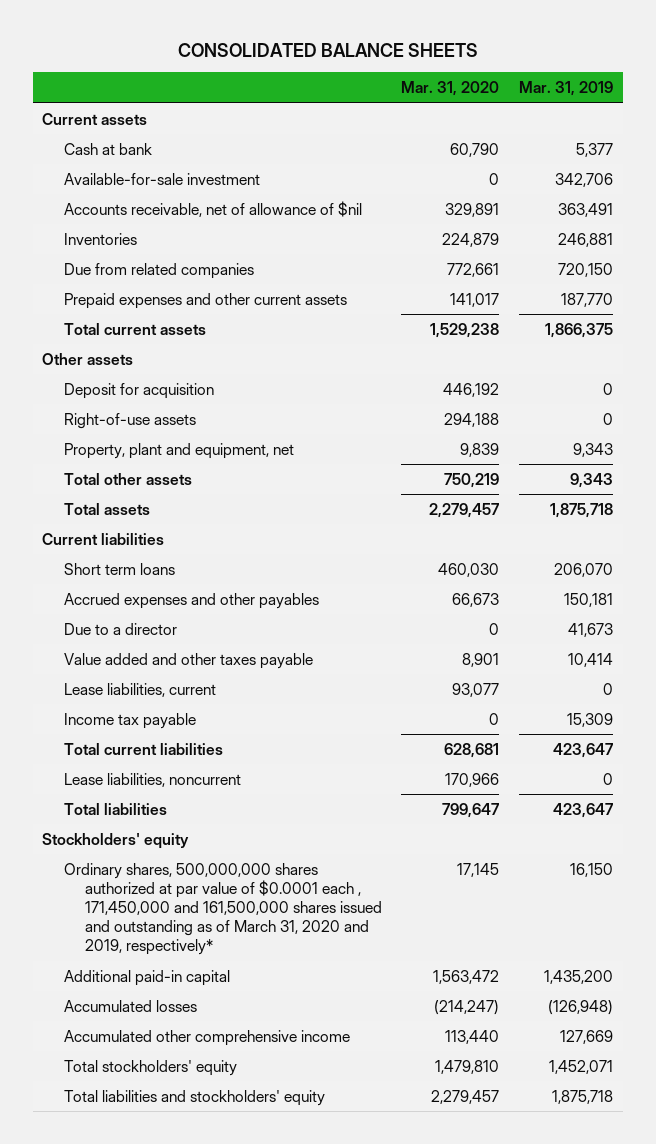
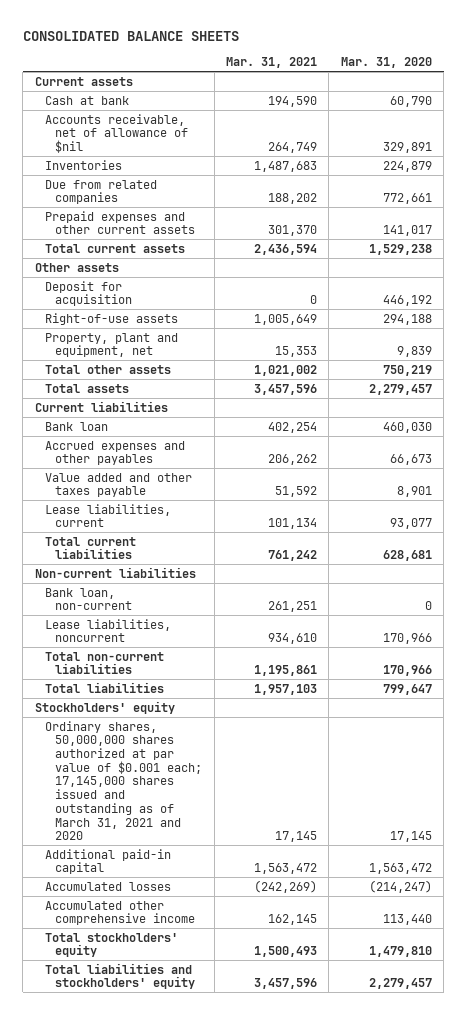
- | Mar. 31, 2020 | Mar. 31, 2019
+ | Mar. 31, 2021 | Mar. 31, 2020
- Available-for-sale investment | 0 | 342,706
- Short term loans | 460,030 | 206,070
+ Bank loan | 402,254 | 460,030
- Due to a director | 0 | 41,673
- Income tax payable | 0 | 15,309
+ Non-current liabilities
+ Bank loan, non-current | 261,251 | 0
+ Total non-current liabilities | 1,195,861 | 170,966
- Ordinary shares, 500,000,000 shares authorized at par value of $0.0001 each , 171,450,000 and 161,500,000 shares issued and outstanding as of March 31, 2020 and 2019, respectively* | 17,145 | 16,150
+ Ordinary shares, 50,000,000 shares authorized at par value of $0.001 each; 17,145,000 shares issued and outstanding as of March 31, 2021 and 2020 | 17,145 | 17,145

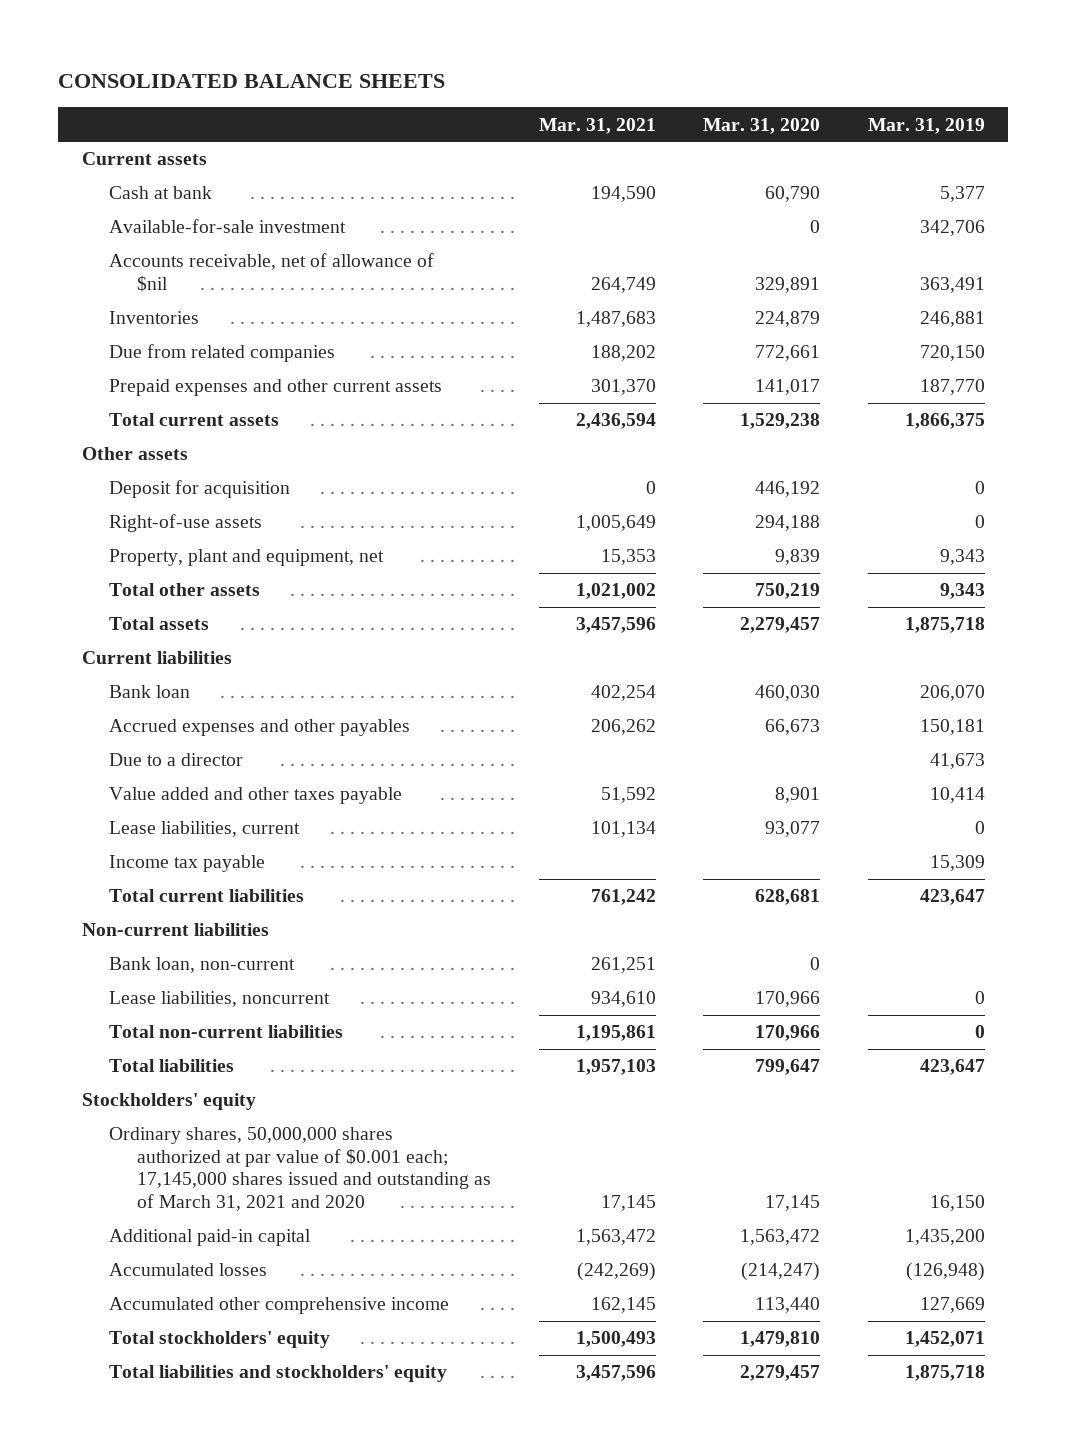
- | Mar. 31, 2021 | Mar. 31, 2020
+ | Mar. 31, 2021 | Mar. 31, 2020 | Mar. 31, 2019
+ Available-for-sale investment | | 0 | 342,706
+ Due to a director | | | 41,673
+ Income tax payable | | | 15,309

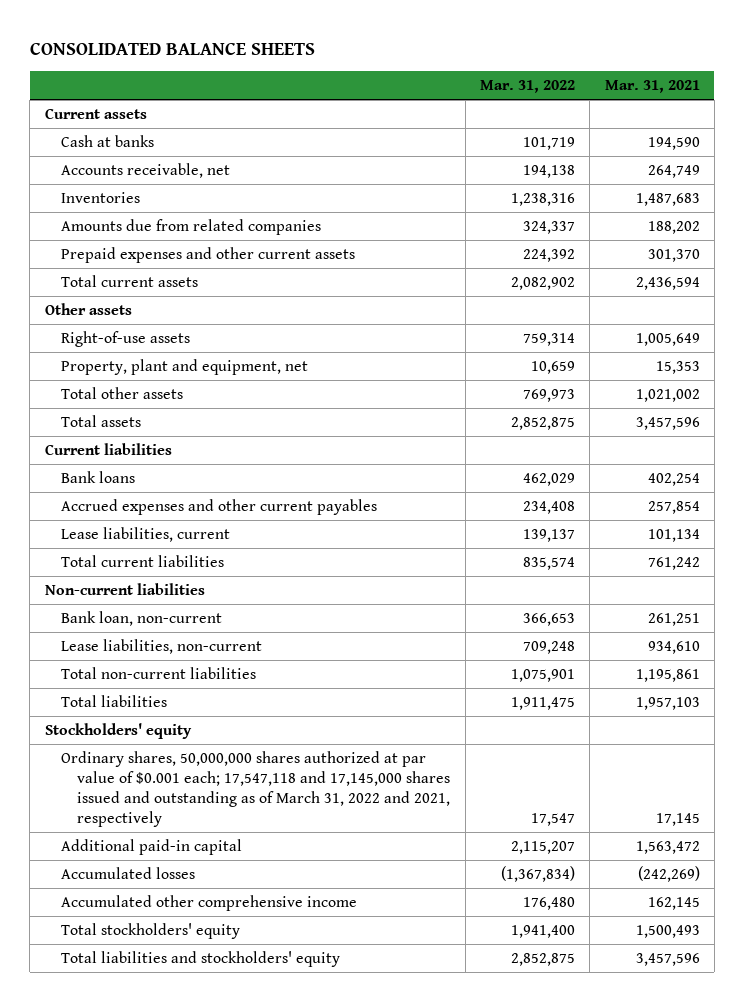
- | Mar. 31, 2021 | Mar. 31, 2020 | Mar. 31, 2019
+ | Mar. 31, 2022 | Mar. 31, 2021
- Cash at bank | 194,590 | 60,790 | 5,377
- Available-for-sale investment | | 0 | 342,706
- Accounts receivable, net of allowance of $nil | 264,749 | 329,891 | 363,491
+ Cash at banks | 101,719 | 194,590
+ Accounts receivable, net | 194,138 | 264,749
- Due from related companies | 188,202 | 772,661 | 720,150
+ Amounts due from related companies | 324,337 | 188,202
- Deposit for acquisition | 0 | 446,192 | 0
- Bank loan | 402,254 | 460,030 | 206,070
- Accrued expenses and other payables | 206,262 | 66,673 | 150,181
- Due to a director | | | 41,673
- Value added and other taxes payable | 51,592 | 8,901 | 10,414
+ Bank loans | 462,029 | 402,254
+ Accrued expenses and other current payables | 234,408 | 257,854
- Income tax payable | | | 15,309
- Lease liabilities, noncurrent | 934,610 | 170,966 | 0
+ Lease liabilities, non-current | 709,248 | 934,610
- Ordinary shares, 50,000,000 shares authorized at par value of $0.001 each; 17,145,000 shares issued and outstanding as of March 31, 2021 and 2020 | 17,145 | 17,145 | 16,150
+ Ordinary shares, 50,000,000 shares authorized at par value of $0.001 each; 17,547,118 and 17,145,000 shares issued and outstanding as of March 31, 2022 and 2021, respectively | 17,547 | 17,145

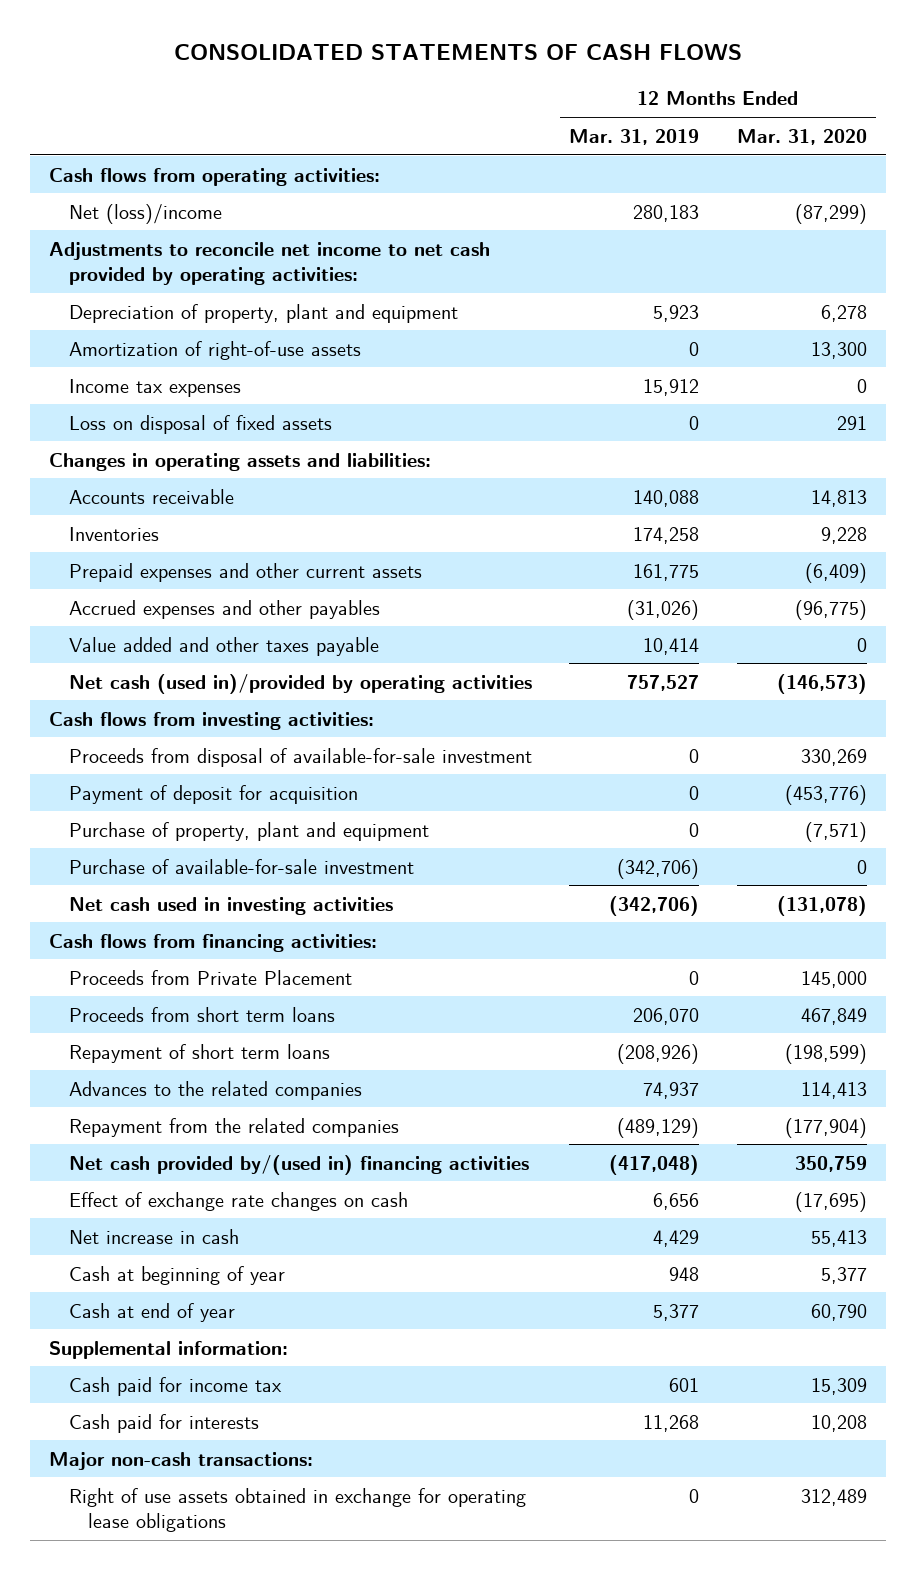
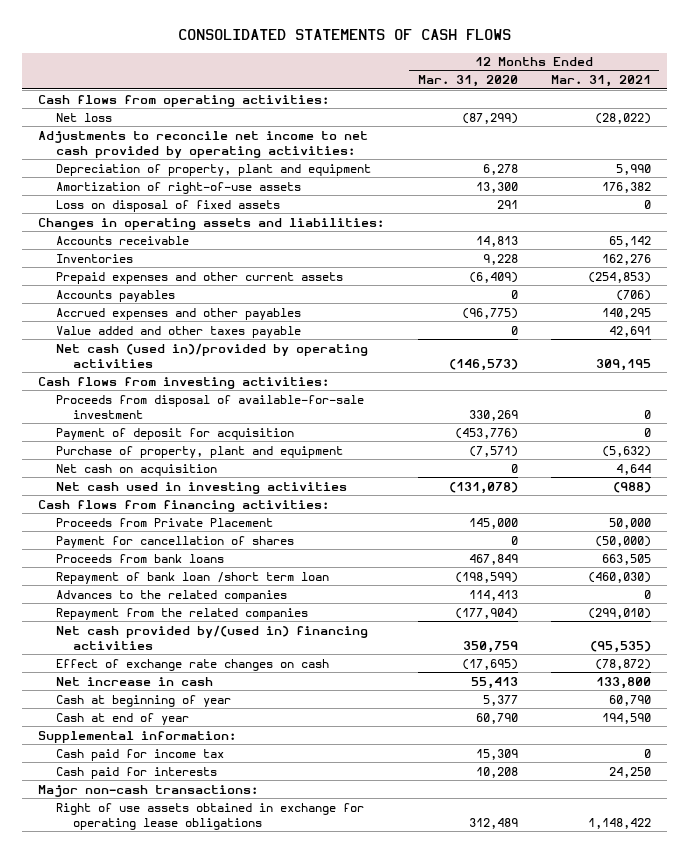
- | 12 Months Ended Mar. 31, 2019 | 12 Months Ended Mar. 31, 2020
+ | 12 Months Ended Mar. 31, 2020 | 12 Months Ended Mar. 31, 2021
- Net (loss)/income | 280,183 | (87,299)
+ Net loss | (87,299) | (28,022)
- Income tax expenses | 15,912 | 0
+ Accounts payables | 0 | (706)
- Purchase of available-for-sale investment | (342,706) | 0
+ Net cash on acquisition | 0 | 4,644
- Proceeds from short term loans | 206,070 | 467,849
- Repayment of short term loans | (208,926) | (198,599)
+ Payment for cancellation of shares | 0 | (50,000)
+ Proceeds from bank loans | 467,849 | 663,505
+ Repayment of bank loan /short term loan | (198,599) | (460,030)

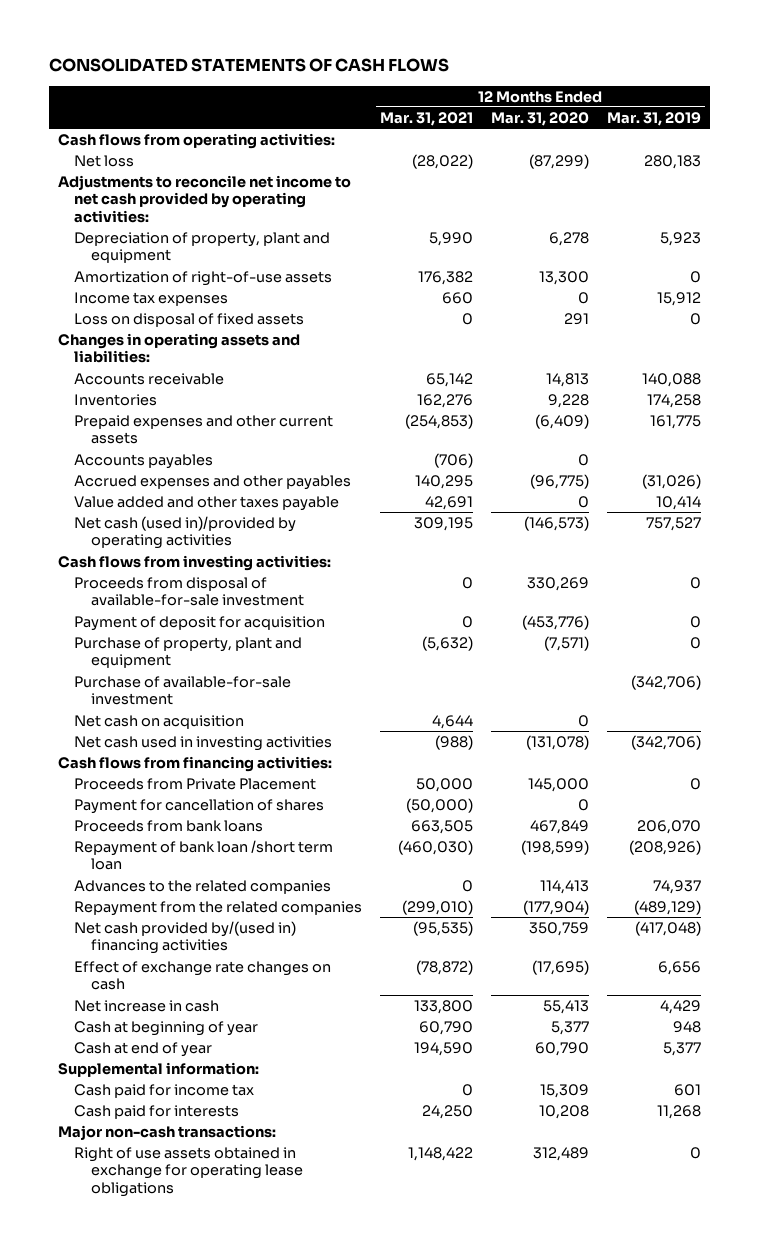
- | 12 Months Ended Mar. 31, 2020 | 12 Months Ended Mar. 31, 2021
+ | 12 Months Ended Mar. 31, 2021 | 12 Months Ended Mar. 31, 2020 | 12 Months Ended Mar. 31, 2019
+ Income tax expenses | 660 | 0 | 15,912
+ Purchase of available-for-sale investment | | | (342,706)

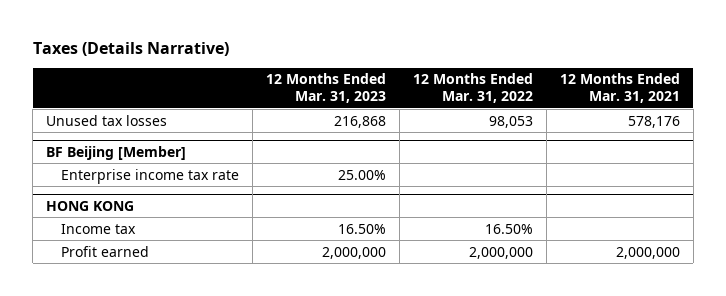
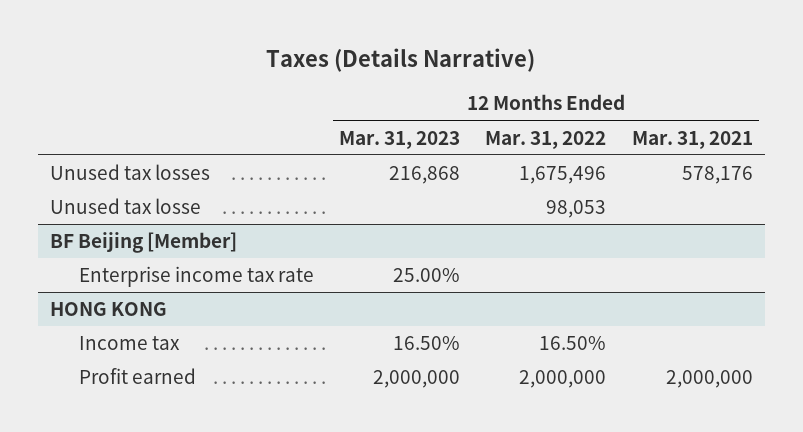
- Unused tax losses | 216,868 | 98,053 | 578,176
+ Unused tax losses | 216,868 | 1,675,496 | 578,176
+ Unused tax losse | | 98,053 |

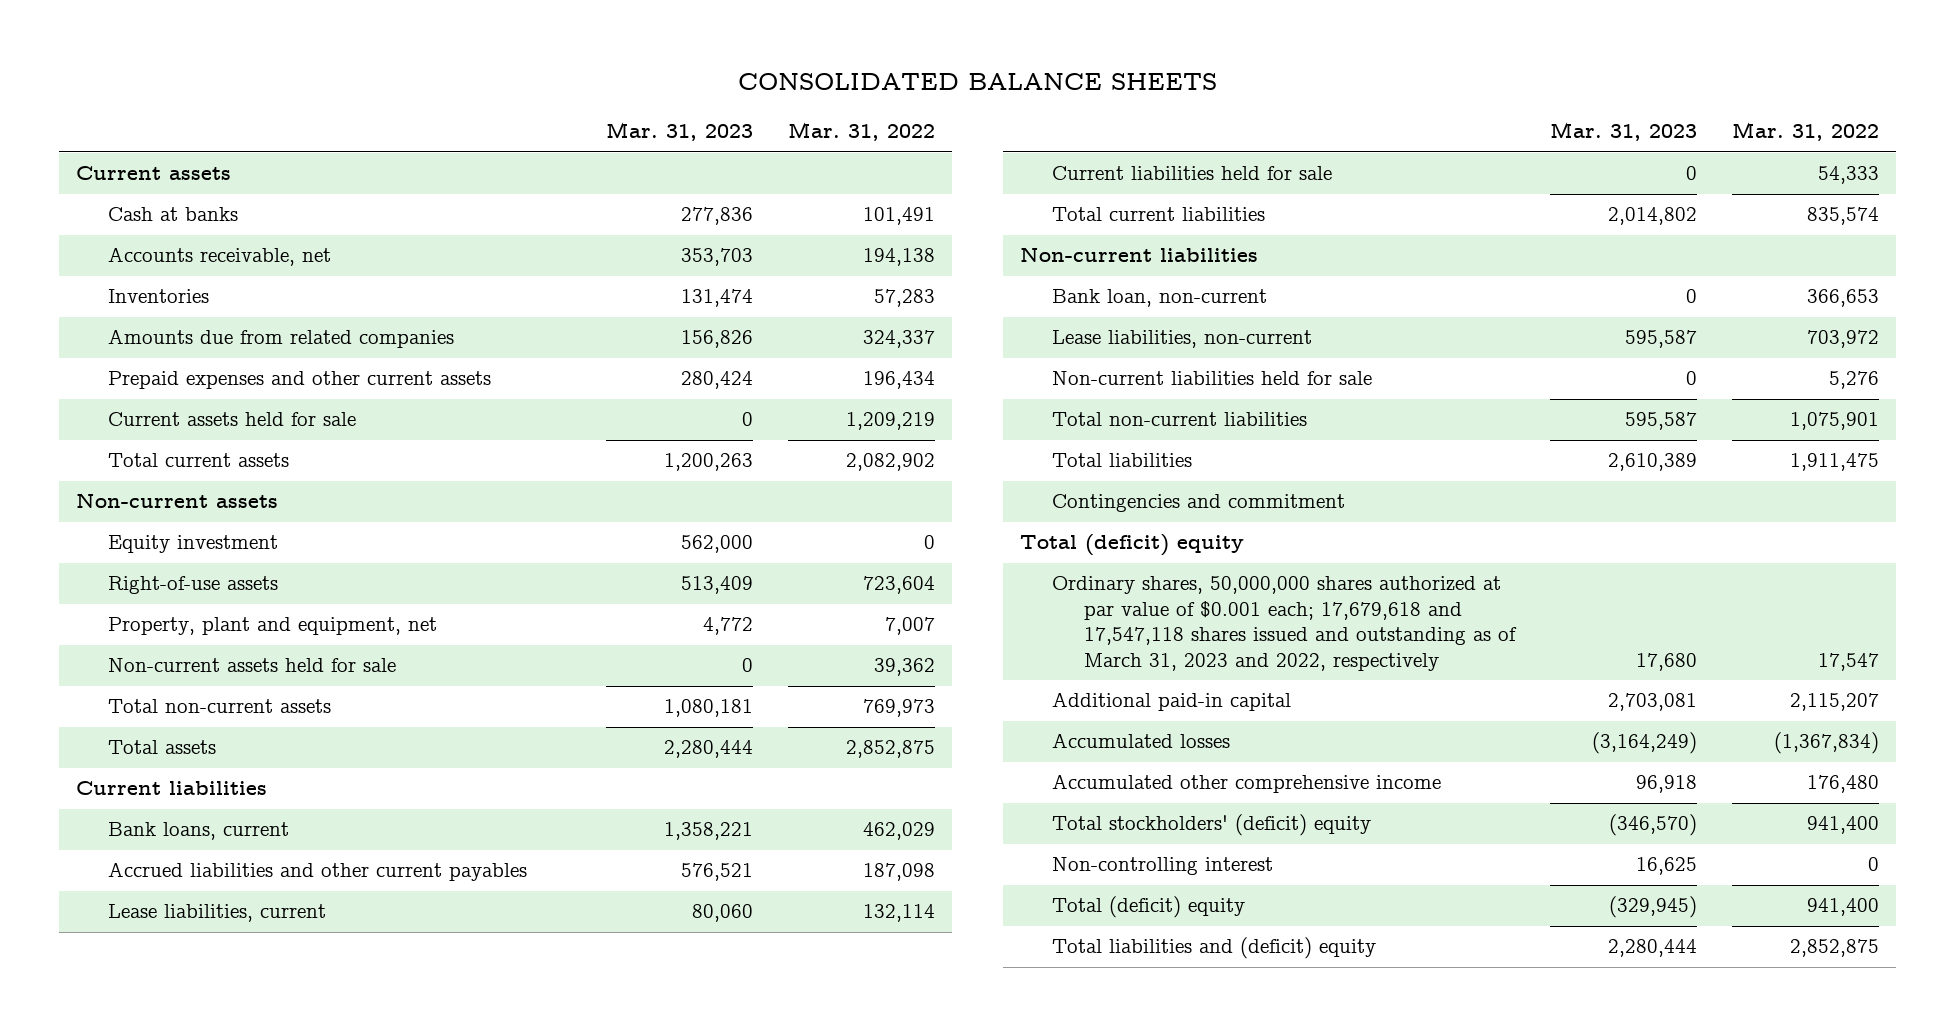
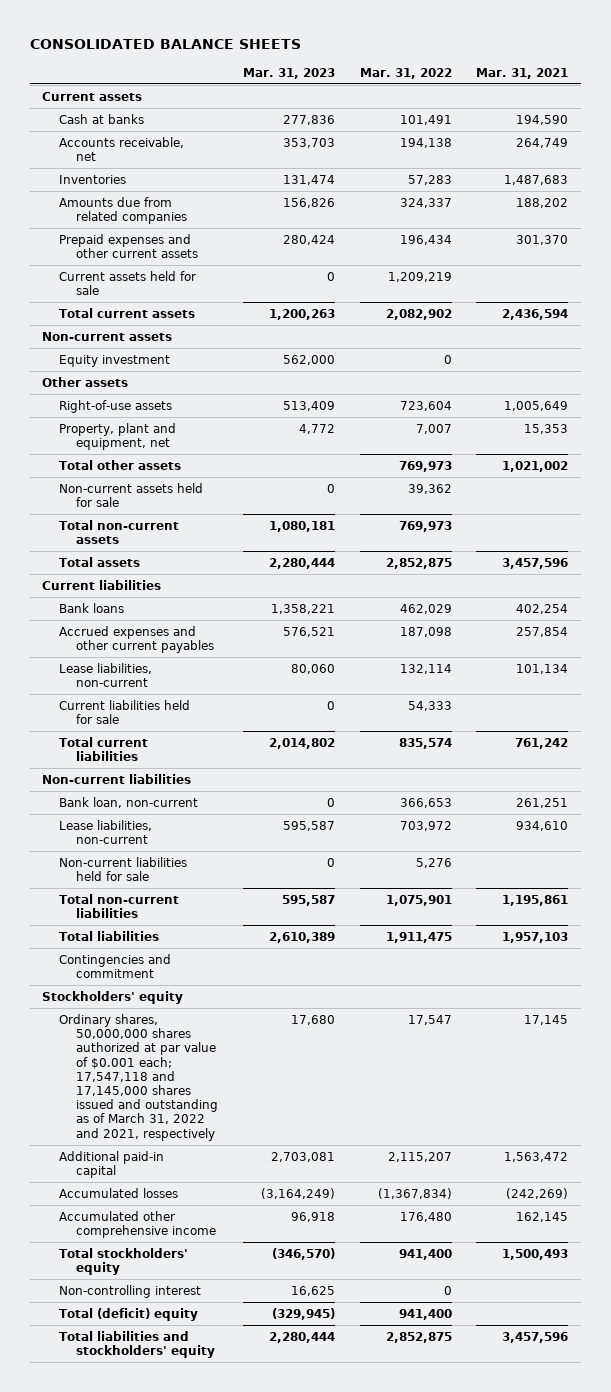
- | Mar. 31, 2023 | Mar. 31, 2022
+ | Mar. 31, 2023 | Mar. 31, 2022 | Mar. 31, 2021
+ Other assets
+ Total other assets | | 769,973 | 1,021,002
- Bank loans, current | 1,358,221 | 462,029
- Accrued liabilities and other current payables | 576,521 | 187,098
- Lease liabilities, current | 80,060 | 132,114
+ Bank loans | 1,358,221 | 462,029 | 402,254
+ Accrued expenses and other current payables | 576,521 | 187,098 | 257,854
+ Lease liabilities, non-current | 80,060 | 132,114 | 101,134
- Total (deficit) equity
- Ordinary shares, 50,000,000 shares authorized at par value of $0.001 each; 17,679,618 and 17,547,118 shares issued and outstanding as of March 31, 2023 and 2022, respectively | 17,680 | 17,547
+ Stockholders' equity
+ Ordinary shares, 50,000,000 shares authorized at par value of $0.001 each; 17,547,118 and 17,145,000 shares issued and outstanding as of March 31, 2022 and 2021, respectively | 17,680 | 17,547 | 17,145
- Total stockholders' (deficit) equity | (346,570) | 941,400
+ Total stockholders' equity | (346,570) | 941,400 | 1,500,493
- Total liabilities and (deficit) equity | 2,280,444 | 2,852,875
+ Total liabilities and stockholders' equity | 2,280,444 | 2,852,875 | 3,457,596

